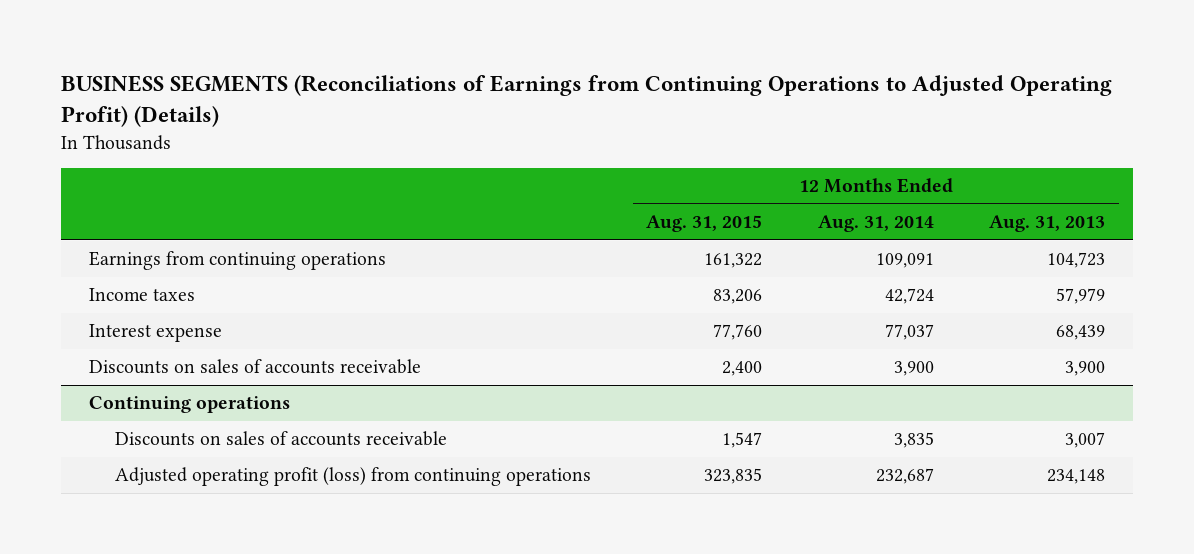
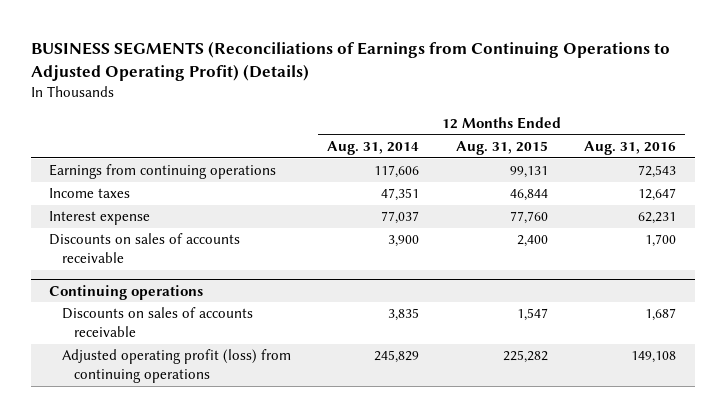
- | 12 Months Ended Aug. 31, 2015 | 12 Months Ended Aug. 31, 2014 | 12 Months Ended Aug. 31, 2013
+ | 12 Months Ended Aug. 31, 2014 | 12 Months Ended Aug. 31, 2015 | 12 Months Ended Aug. 31, 2016
- Earnings from continuing operations | 161,322 | 109,091 | 104,723
- Income taxes | 83,206 | 42,724 | 57,979
+ Earnings from continuing operations | 117,606 | 99,131 | 72,543
+ Income taxes | 47,351 | 46,844 | 12,647
@ Continuing operations
- Adjusted operating profit (loss) from continuing operations | 323,835 | 232,687 | 234,148
+ Adjusted operating profit (loss) from continuing operations | 245,829 | 225,282 | 149,108

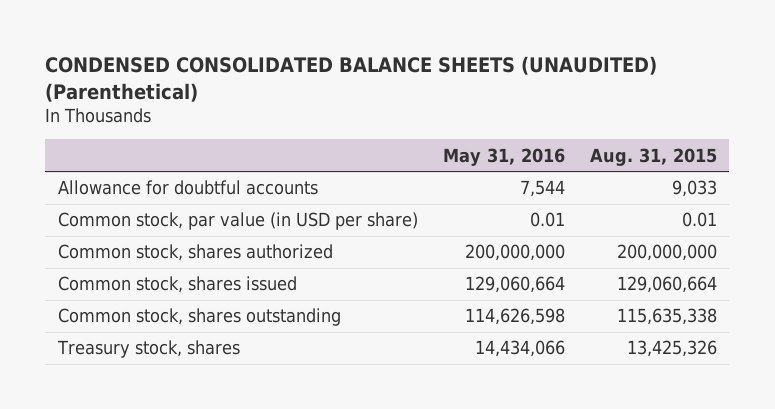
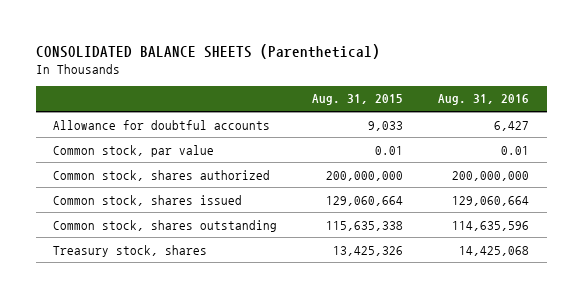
- CONDENSED CONSOLIDATED BALANCE SHEETS (UNAUDITED) (Parenthetical)
+ CONSOLIDATED BALANCE SHEETS (Parenthetical)
- | May 31, 2016 | Aug. 31, 2015
+ | Aug. 31, 2015 | Aug. 31, 2016
- Common stock, par value (in USD per share) | 0.01 | 0.01
+ Common stock, par value | 0.01 | 0.01

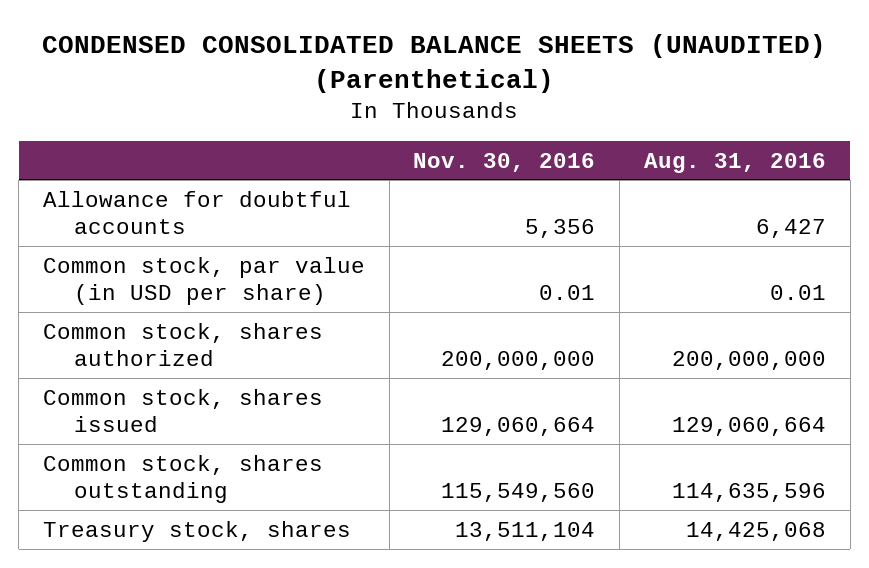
- CONSOLIDATED BALANCE SHEETS (Parenthetical)
+ CONDENSED CONSOLIDATED BALANCE SHEETS (UNAUDITED) (Parenthetical)
- | Aug. 31, 2015 | Aug. 31, 2016
+ | Nov. 30, 2016 | Aug. 31, 2016
- Common stock, par value | 0.01 | 0.01
+ Common stock, par value (in USD per share) | 0.01 | 0.01

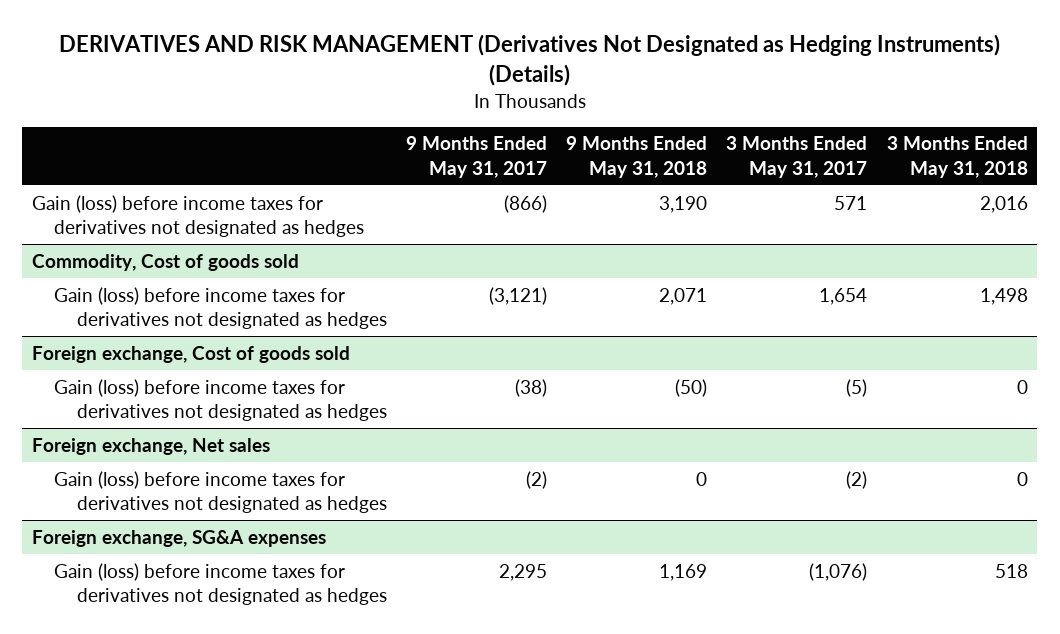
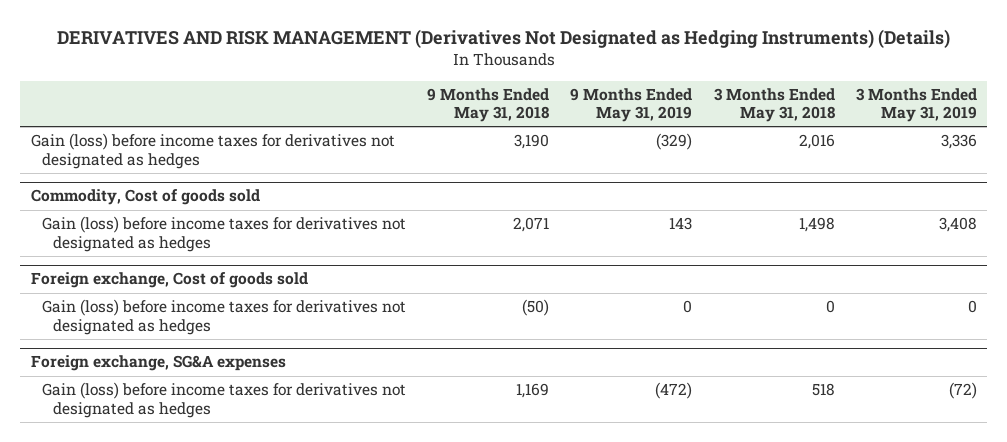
- | 9 Months Ended May 31, 2017 | 9 Months Ended May 31, 2018 | 3 Months Ended May 31, 2017 | 3 Months Ended May 31, 2018
+ | 9 Months Ended May 31, 2018 | 9 Months Ended May 31, 2019 | 3 Months Ended May 31, 2018 | 3 Months Ended May 31, 2019
- Foreign exchange, Net sales
- Gain (loss) before income taxes for derivatives not designated as hedges | (2) | 0 | (2) | 0

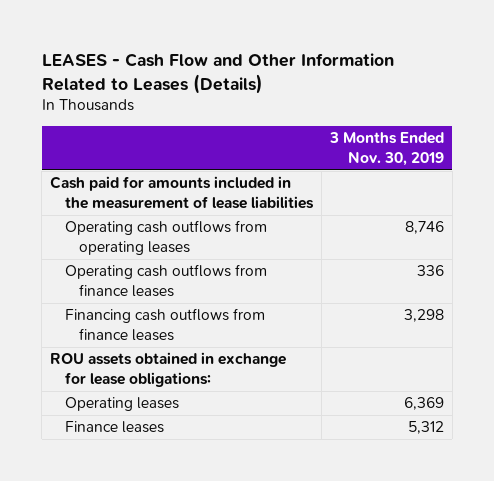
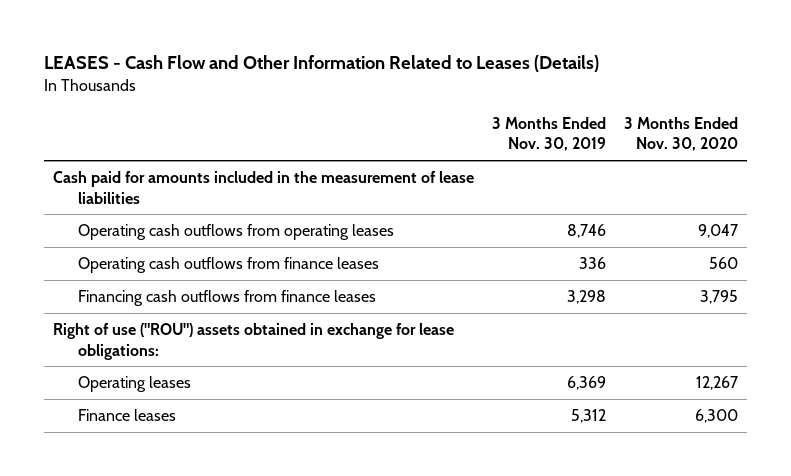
- | 3 Months Ended Nov. 30, 2019
+ | 3 Months Ended Nov. 30, 2019 | 3 Months Ended Nov. 30, 2020
- ROU assets obtained in exchange for lease obligations:
+ Right of use ("ROU") assets obtained in exchange for lease obligations:

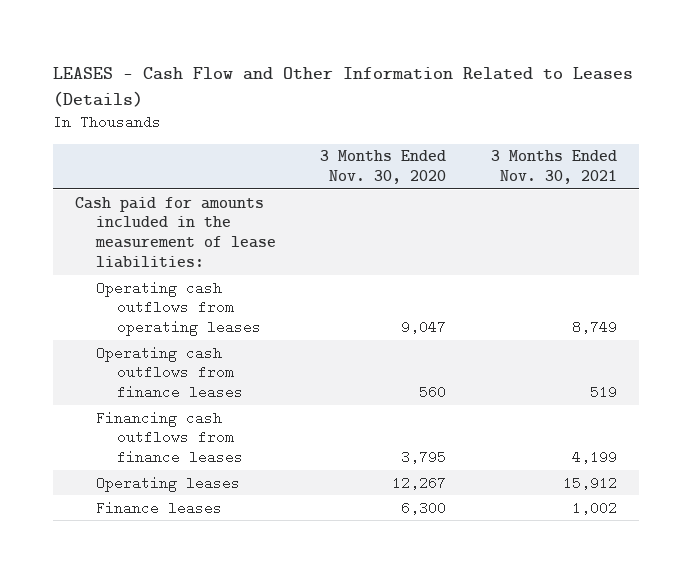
- | 3 Months Ended Nov. 30, 2019 | 3 Months Ended Nov. 30, 2020
+ | 3 Months Ended Nov. 30, 2020 | 3 Months Ended Nov. 30, 2021
- Cash paid for amounts included in the measurement of lease liabilities
+ Cash paid for amounts included in the measurement of lease liabilities:
- Right of use ("ROU") assets obtained in exchange for lease obligations:

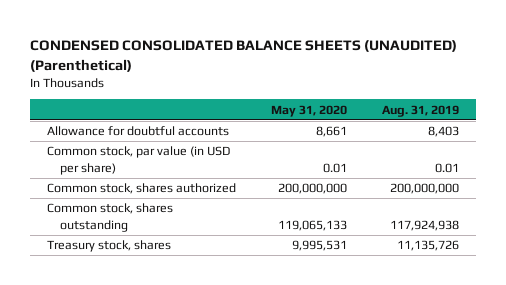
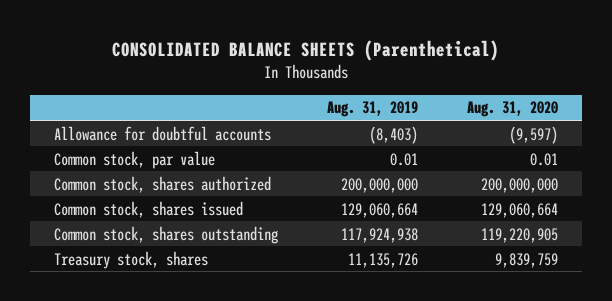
- CONDENSED CONSOLIDATED BALANCE SHEETS (UNAUDITED) (Parenthetical)
+ CONSOLIDATED BALANCE SHEETS (Parenthetical)
- | May 31, 2020 | Aug. 31, 2019
+ | Aug. 31, 2019 | Aug. 31, 2020
- Allowance for doubtful accounts | 8,661 | 8,403
- Common stock, par value (in USD per share) | 0.01 | 0.01
+ Allowance for doubtful accounts | (8,403) | (9,597)
+ Common stock, par value | 0.01 | 0.01
+ Common stock, shares issued | 129,060,664 | 129,060,664

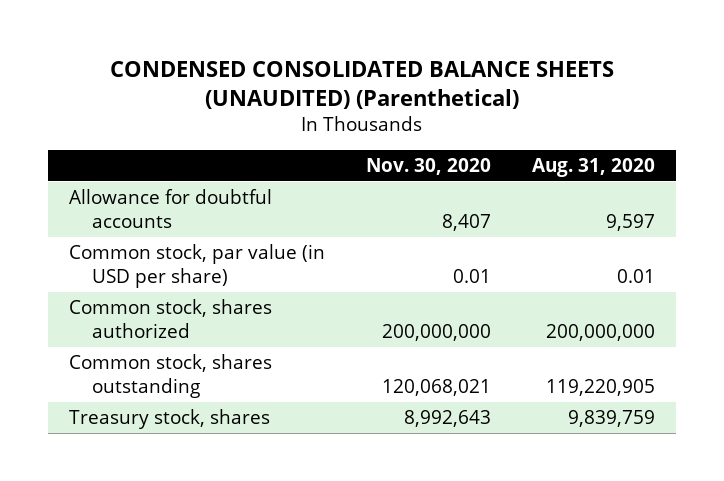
- CONSOLIDATED BALANCE SHEETS (Parenthetical)
+ CONDENSED CONSOLIDATED BALANCE SHEETS (UNAUDITED) (Parenthetical)
- | Aug. 31, 2019 | Aug. 31, 2020
+ | Nov. 30, 2020 | Aug. 31, 2020
- Allowance for doubtful accounts | (8,403) | (9,597)
- Common stock, par value | 0.01 | 0.01
+ Allowance for doubtful accounts | 8,407 | 9,597
+ Common stock, par value (in USD per share) | 0.01 | 0.01
- Common stock, shares issued | 129,060,664 | 129,060,664

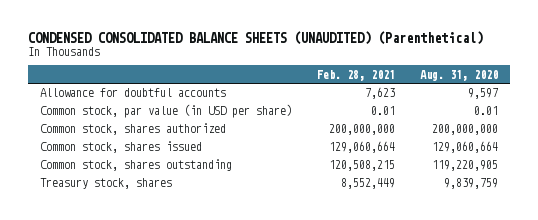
- | Nov. 30, 2020 | Aug. 31, 2020
+ | Feb. 28, 2021 | Aug. 31, 2020
+ Common stock, shares issued | 129,060,664 | 129,060,664

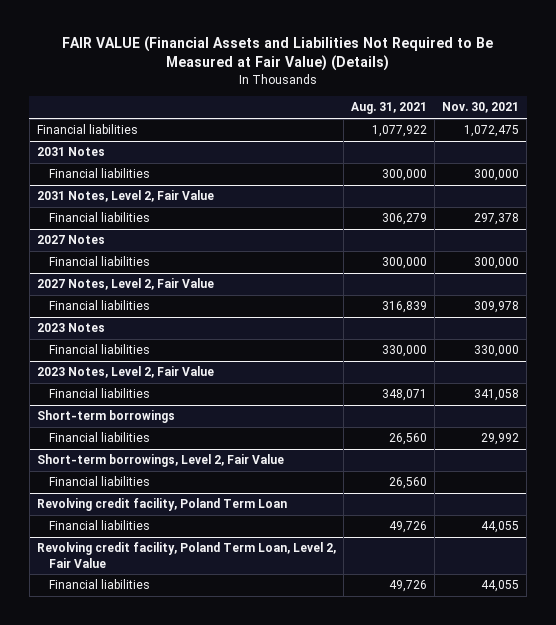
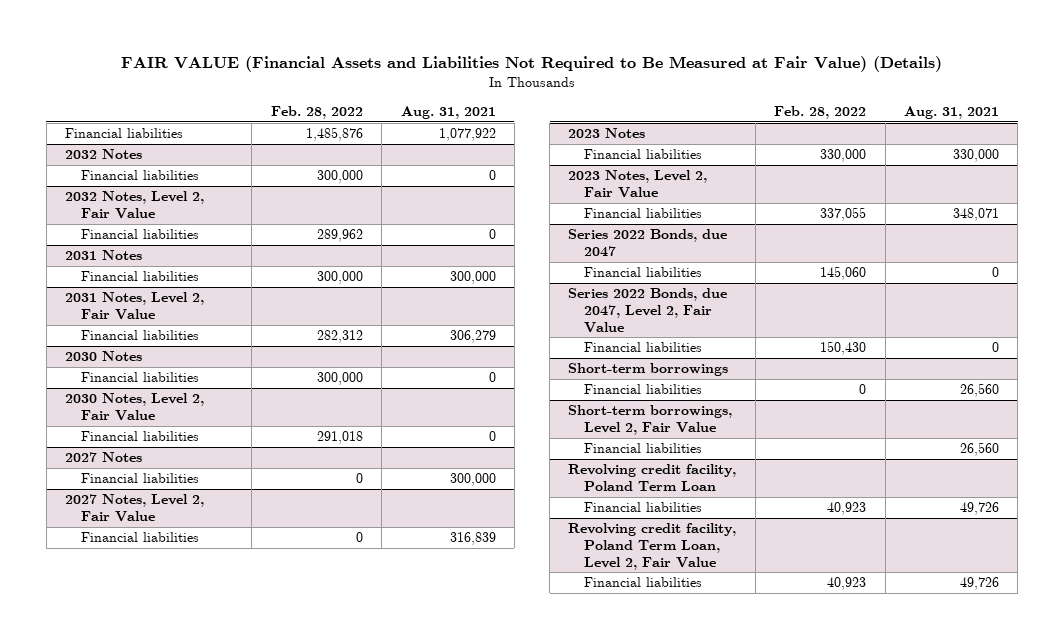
- | Aug. 31, 2021 | Nov. 30, 2021
+ | Feb. 28, 2022 | Aug. 31, 2021
+ 2032 Notes
+ Financial liabilities | 300,000 | 0
+ 2032 Notes, Level 2, Fair Value
+ Financial liabilities | 289,962 | 0
+ 2030 Notes
+ Financial liabilities | 300,000 | 0
+ 2030 Notes, Level 2, Fair Value
+ Financial liabilities | 291,018 | 0
+ Series 2022 Bonds, due 2047
+ Financial liabilities | 145,060 | 0
+ Series 2022 Bonds, due 2047, Level 2, Fair Value
+ Financial liabilities | 150,430 | 0

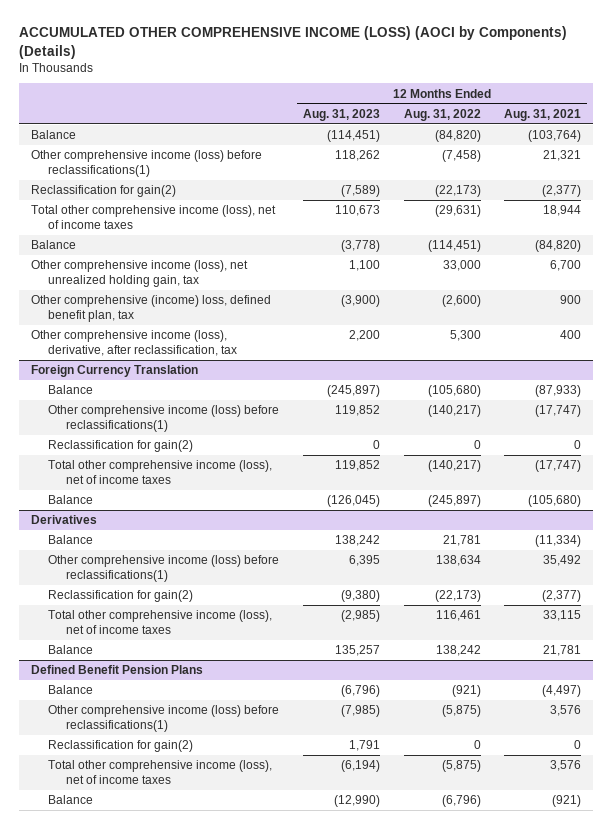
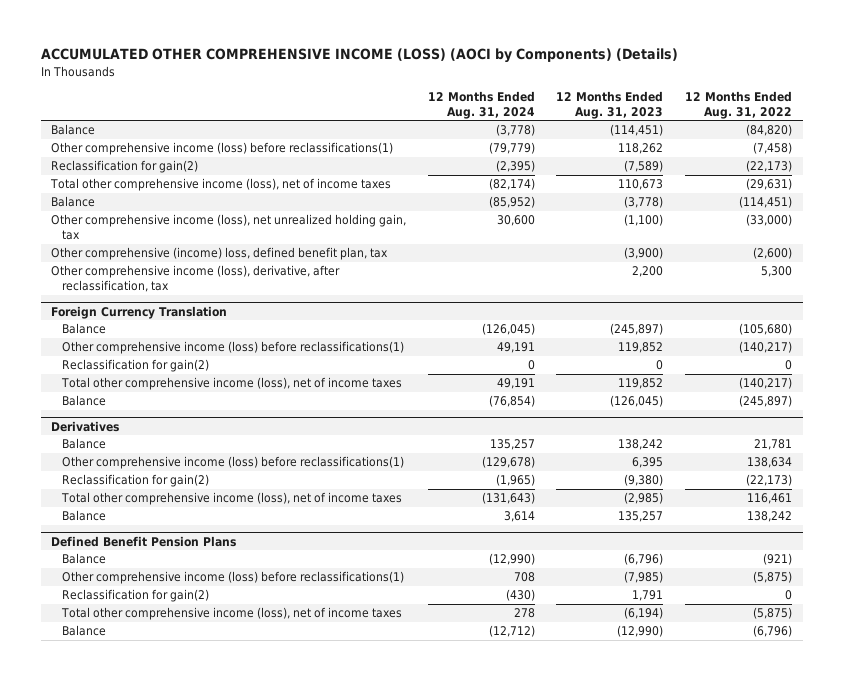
- | 12 Months Ended Aug. 31, 2023 | 12 Months Ended Aug. 31, 2022 | 12 Months Ended Aug. 31, 2021
+ | 12 Months Ended Aug. 31, 2024 | 12 Months Ended Aug. 31, 2023 | 12 Months Ended Aug. 31, 2022
- Other comprehensive income (loss), net unrealized holding gain, tax | 1,100 | 33,000 | 6,700
+ Other comprehensive income (loss), net unrealized holding gain, tax | 30,600 | (1,100) | (33,000)

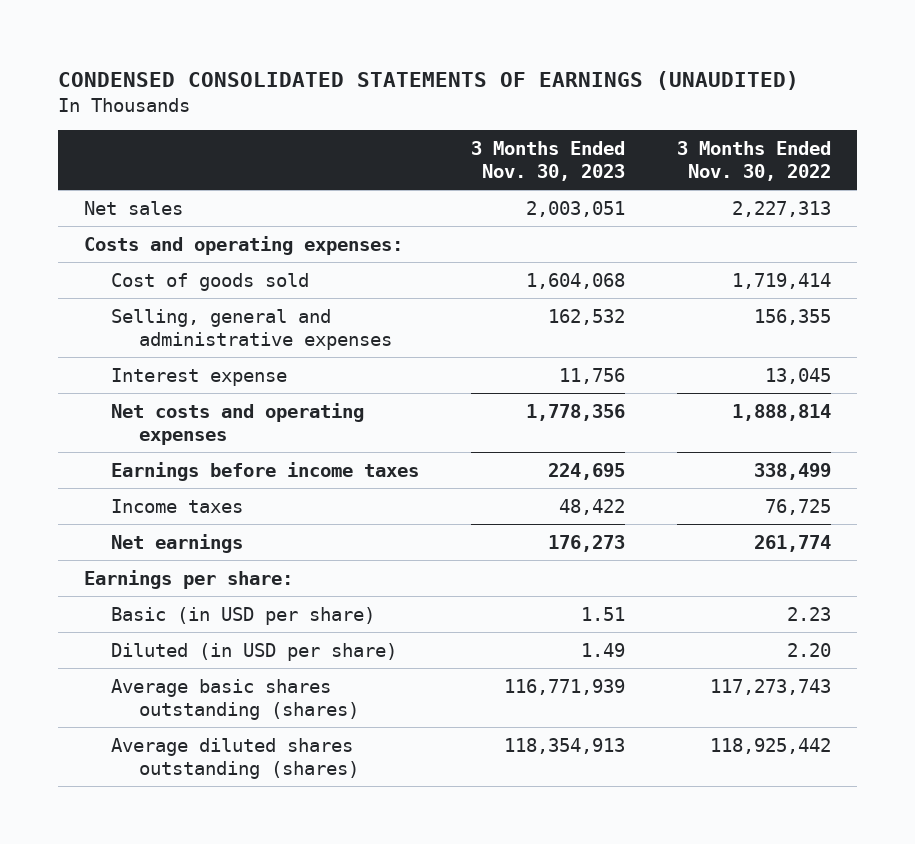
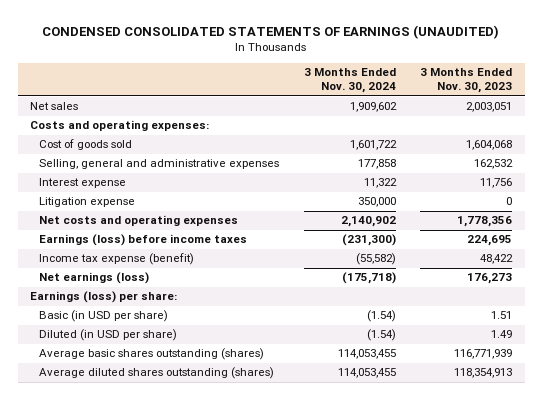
- | 3 Months Ended Nov. 30, 2023 | 3 Months Ended Nov. 30, 2022
+ | 3 Months Ended Nov. 30, 2024 | 3 Months Ended Nov. 30, 2023
+ Litigation expense | 350,000 | 0
- Earnings before income taxes | 224,695 | 338,499
- Income taxes | 48,422 | 76,725
- Net earnings | 176,273 | 261,774
- Earnings per share:
+ Earnings (loss) before income taxes | (231,300) | 224,695
+ Income tax expense (benefit) | (55,582) | 48,422
+ Net earnings (loss) | (175,718) | 176,273
+ Earnings (loss) per share:

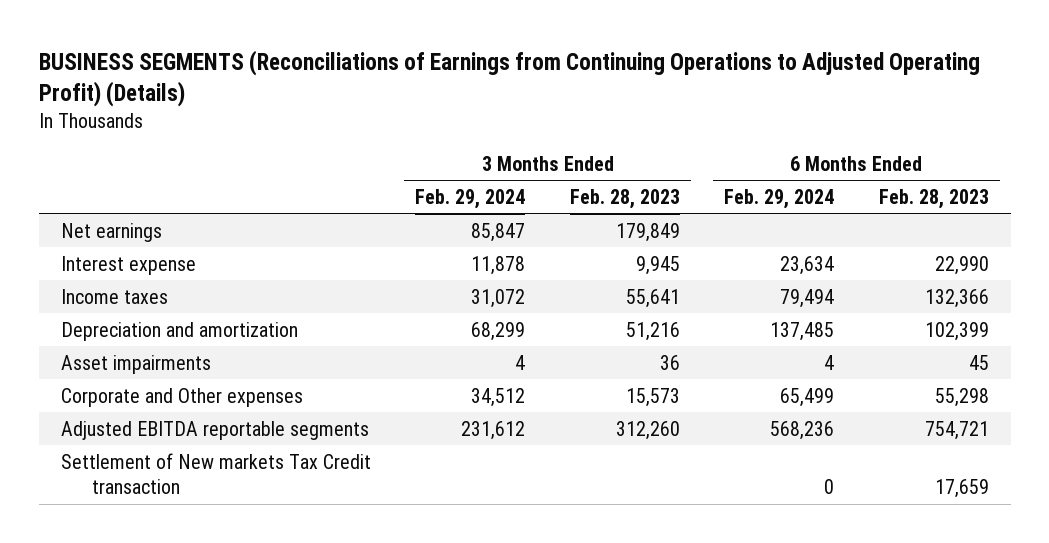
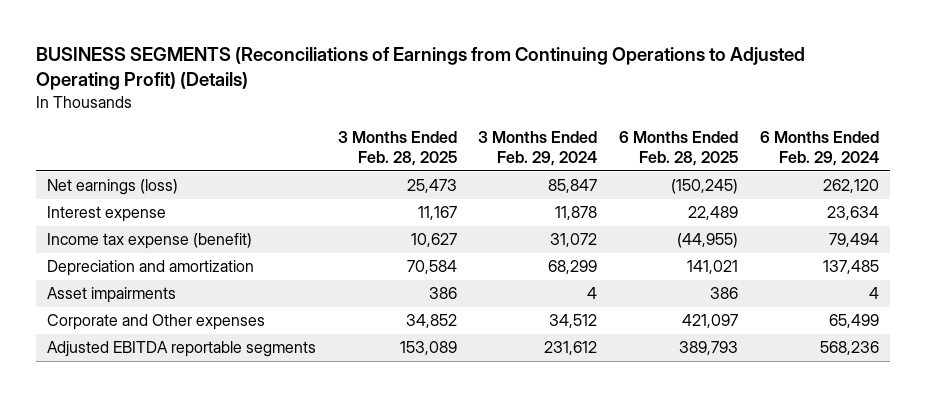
- | 3 Months Ended Feb. 29, 2024 | 3 Months Ended Feb. 28, 2023 | 6 Months Ended Feb. 29, 2024 | 6 Months Ended Feb. 28, 2023
+ | 3 Months Ended Feb. 28, 2025 | 3 Months Ended Feb. 29, 2024 | 6 Months Ended Feb. 28, 2025 | 6 Months Ended Feb. 29, 2024
- Net earnings | 85,847 | 179,849 | |
+ Net earnings (loss) | 25,473 | 85,847 | (150,245) | 262,120
- Income taxes | 31,072 | 55,641 | 79,494 | 132,366
+ Income tax expense (benefit) | 10,627 | 31,072 | (44,955) | 79,494
- Settlement of New markets Tax Credit transaction | | | 0 | 17,659

